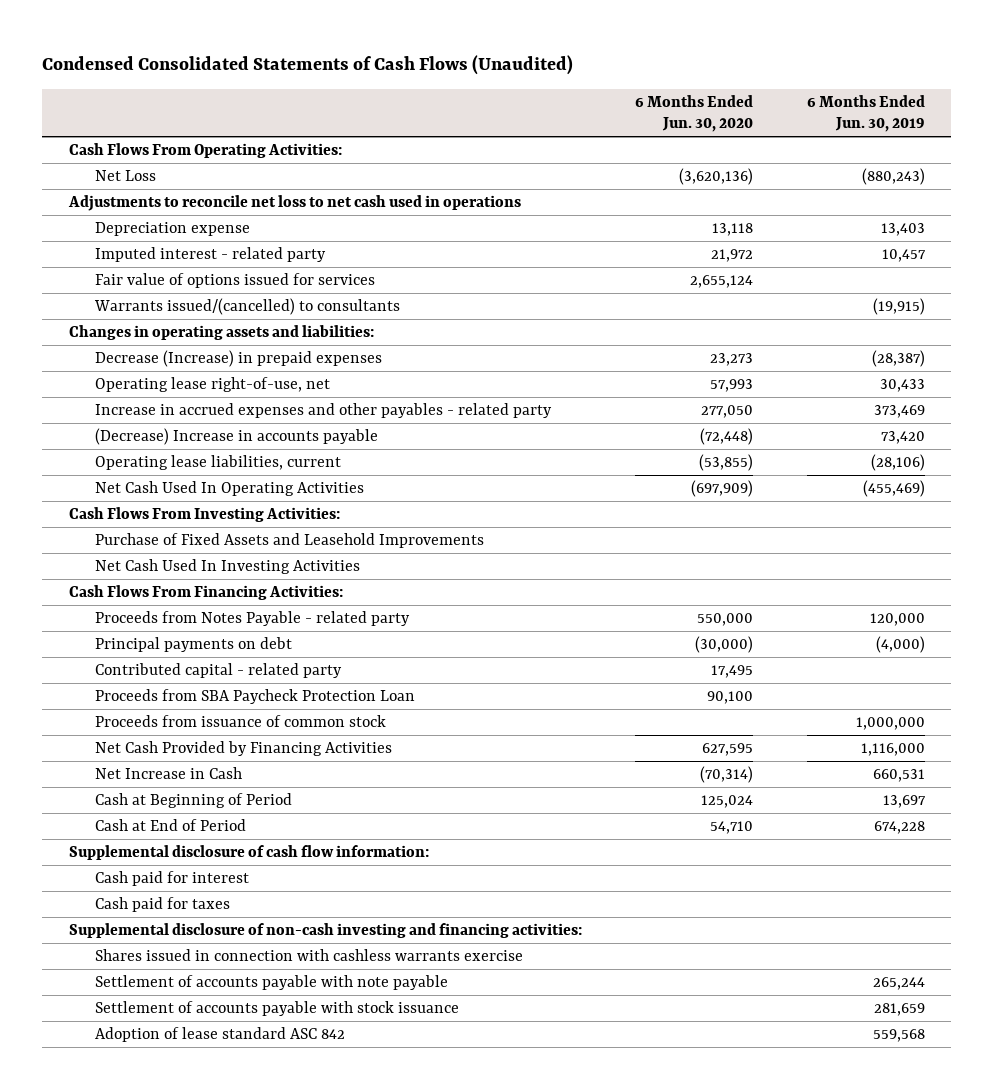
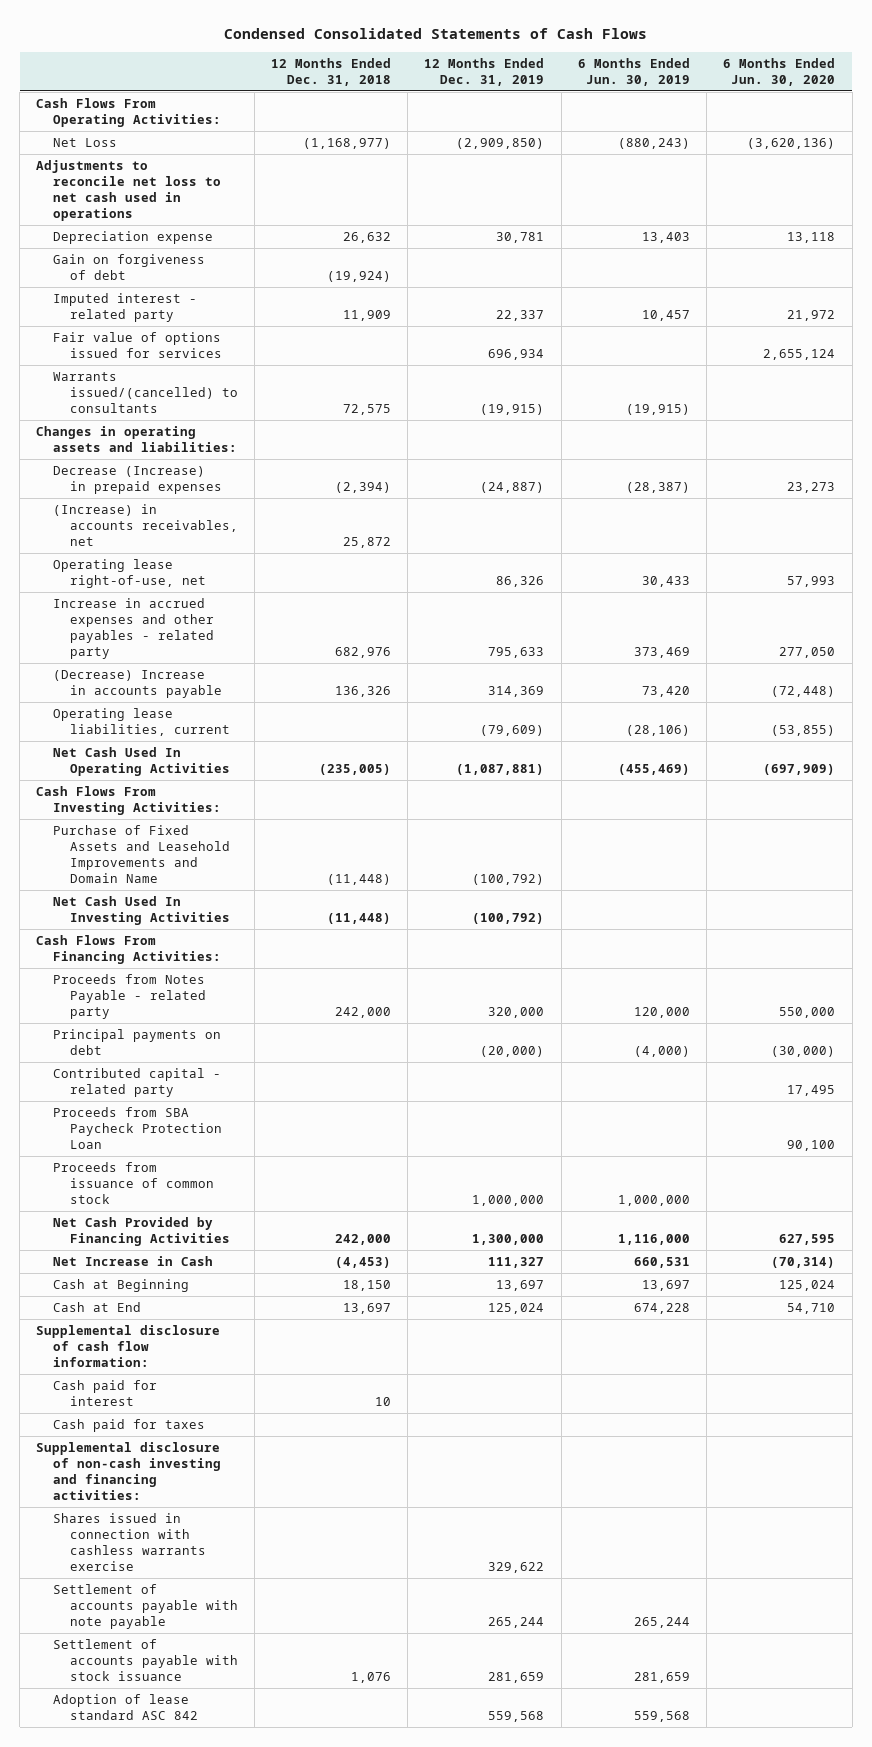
- Condensed Consolidated Statements of Cash Flows (Unaudited)
+ Condensed Consolidated Statements of Cash Flows
- | 6 Months Ended Jun. 30, 2020 | 6 Months Ended Jun. 30, 2019
+ | 12 Months Ended Dec. 31, 2018 | 12 Months Ended Dec. 31, 2019 | 6 Months Ended Jun. 30, 2019 | 6 Months Ended Jun. 30, 2020
+ Gain on forgiveness of debt | (19,924) | | |
+ (Increase) in accounts receivables, net | 25,872 | | |
- Purchase of Fixed Assets and Leasehold Improvements
+ Purchase of Fixed Assets and Leasehold Improvements and Domain Name | (11,448) | (100,792) | |
- Cash at Beginning of Period | 125,024 | 13,697
- Cash at End of Period | 54,710 | 674,228
+ Cash at Beginning | 18,150 | 13,697 | 13,697 | 125,024
+ Cash at End | 13,697 | 125,024 | 674,228 | 54,710

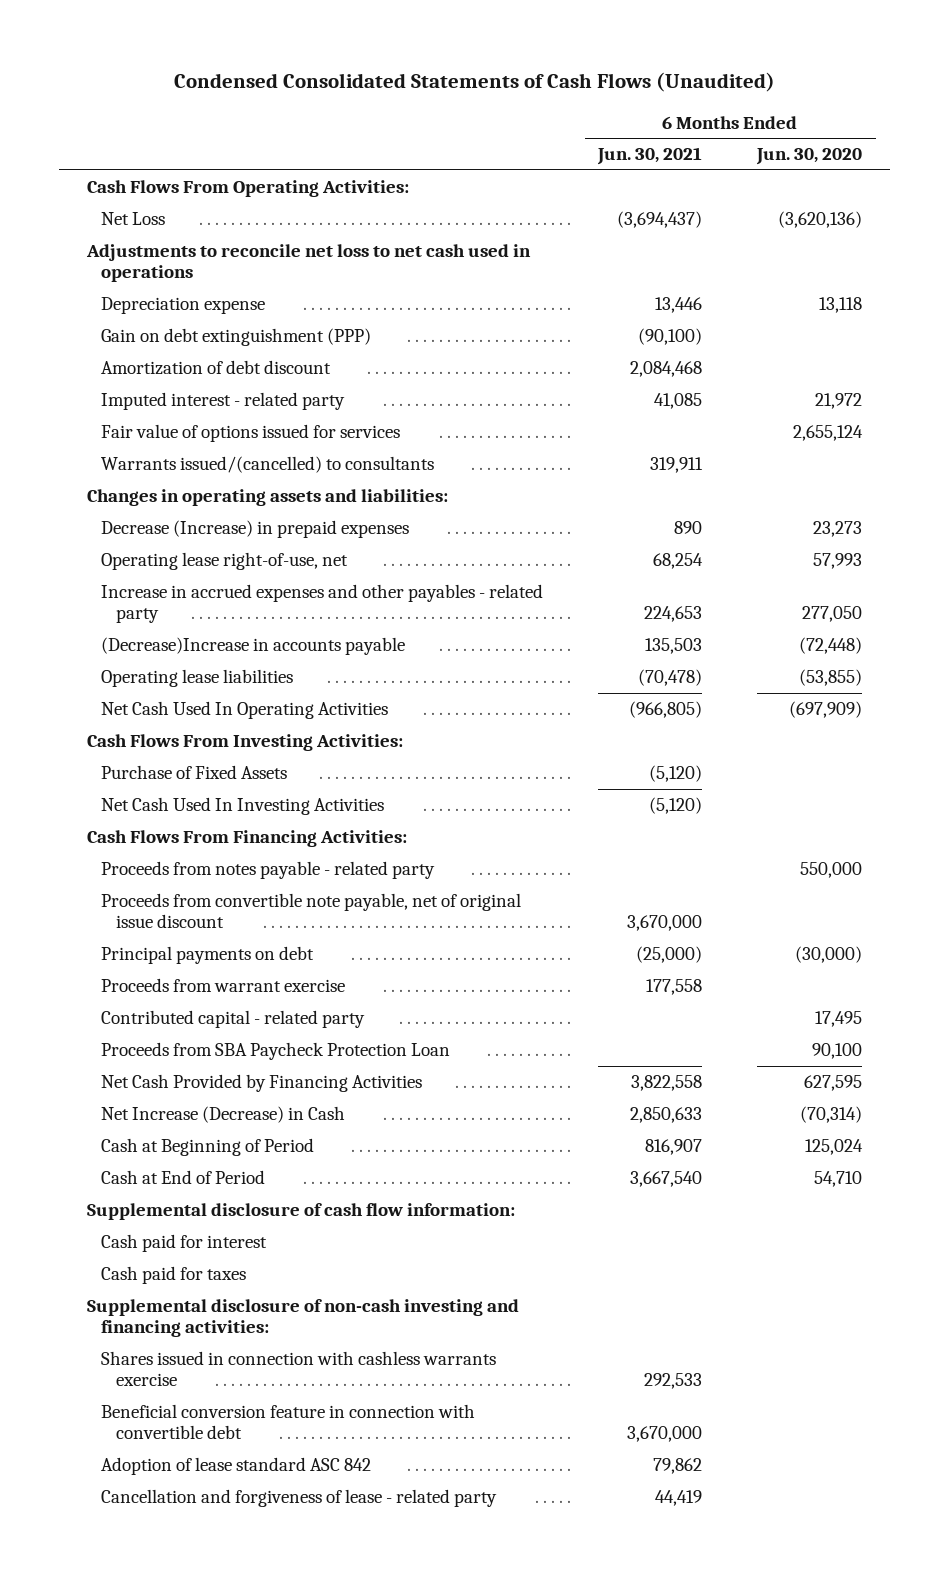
- Condensed Consolidated Statements of Cash Flows
+ Condensed Consolidated Statements of Cash Flows (Unaudited)
- | 12 Months Ended Dec. 31, 2018 | 12 Months Ended Dec. 31, 2019 | 6 Months Ended Jun. 30, 2019 | 6 Months Ended Jun. 30, 2020
+ | 6 Months Ended Jun. 30, 2021 | 6 Months Ended Jun. 30, 2020
- Gain on forgiveness of debt | (19,924) | | |
+ Gain on debt extinguishment (PPP) | (90,100) |
+ Amortization of debt discount | 2,084,468 |
- (Increase) in accounts receivables, net | 25,872 | | |
- (Decrease) Increase in accounts payable | 136,326 | 314,369 | 73,420 | (72,448)
- Operating lease liabilities, current | | (79,609) | (28,106) | (53,855)
+ (Decrease)Increase in accounts payable | 135,503 | (72,448)
+ Operating lease liabilities | (70,478) | (53,855)
- Purchase of Fixed Assets and Leasehold Improvements and Domain Name | (11,448) | (100,792) | |
+ Purchase of Fixed Assets | (5,120) |
- Proceeds from Notes Payable - related party | 242,000 | 320,000 | 120,000 | 550,000
+ Proceeds from notes payable - related party | | 550,000
+ Proceeds from convertible note payable, net of original issue discount | 3,670,000 |
+ Proceeds from warrant exercise | 177,558 |
- Proceeds from issuance of common stock | | 1,000,000 | 1,000,000 |
- Net Increase in Cash | (4,453) | 111,327 | 660,531 | (70,314)
- Cash at Beginning | 18,150 | 13,697 | 13,697 | 125,024
- Cash at End | 13,697 | 125,024 | 674,228 | 54,710
+ Net Increase (Decrease) in Cash | 2,850,633 | (70,314)
+ Cash at Beginning of Period | 816,907 | 125,024
+ Cash at End of Period | 3,667,540 | 54,710
- Settlement of accounts payable with note payable | | 265,244 | 265,244 |
- Settlement of accounts payable with stock issuance | 1,076 | 281,659 | 281,659 |
+ Beneficial conversion feature in connection with convertible debt | 3,670,000 |
+ Cancellation and forgiveness of lease - related party | 44,419 |

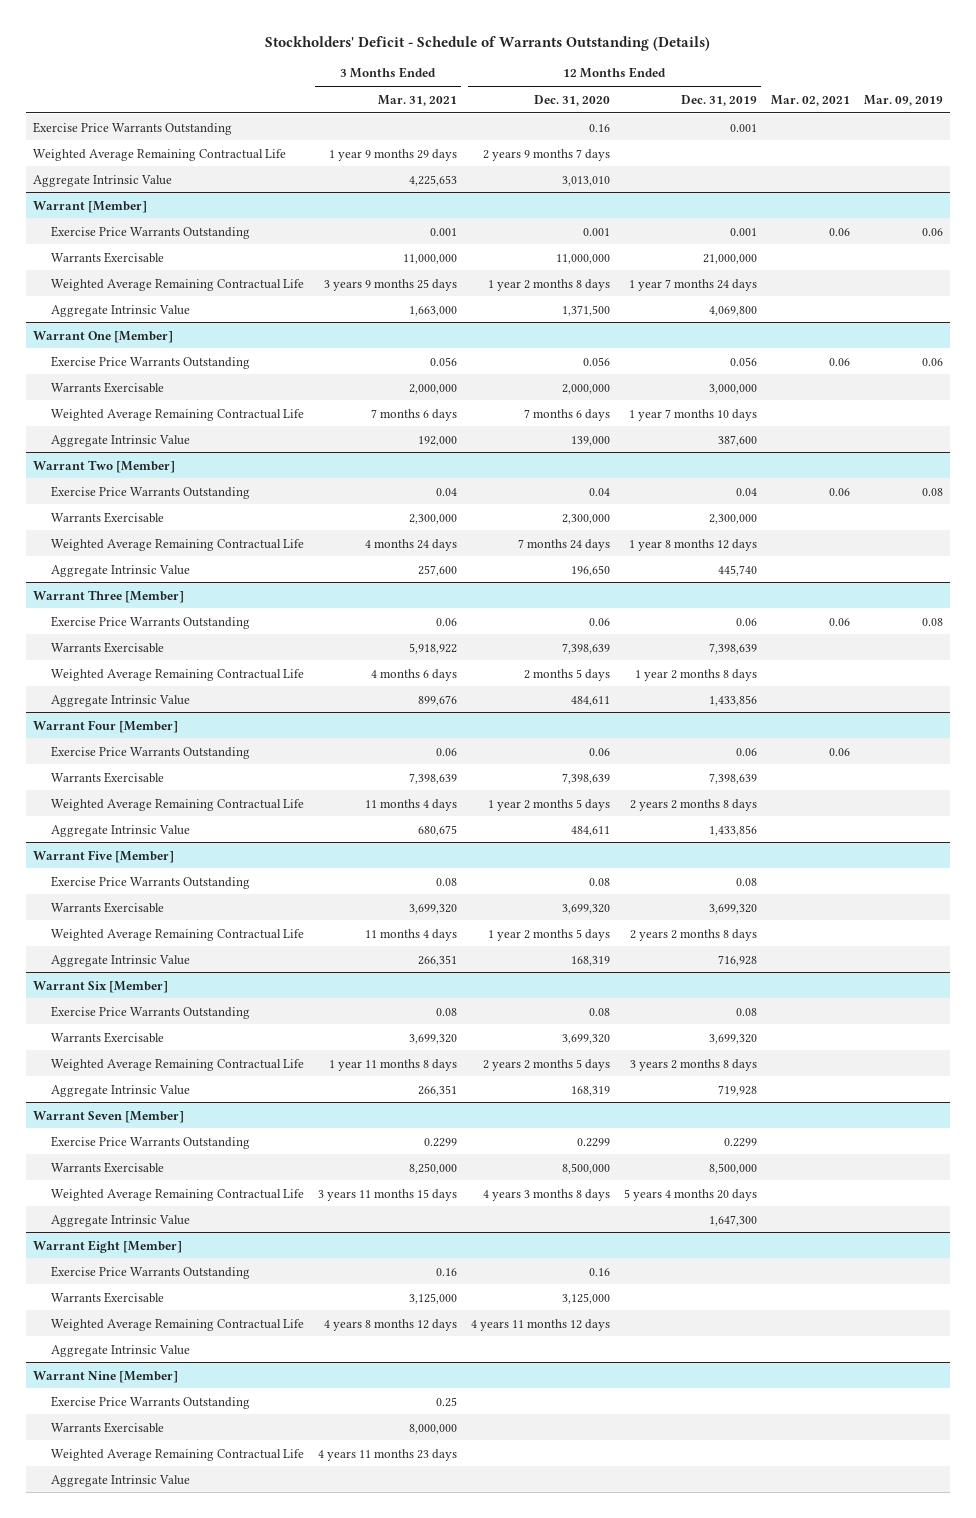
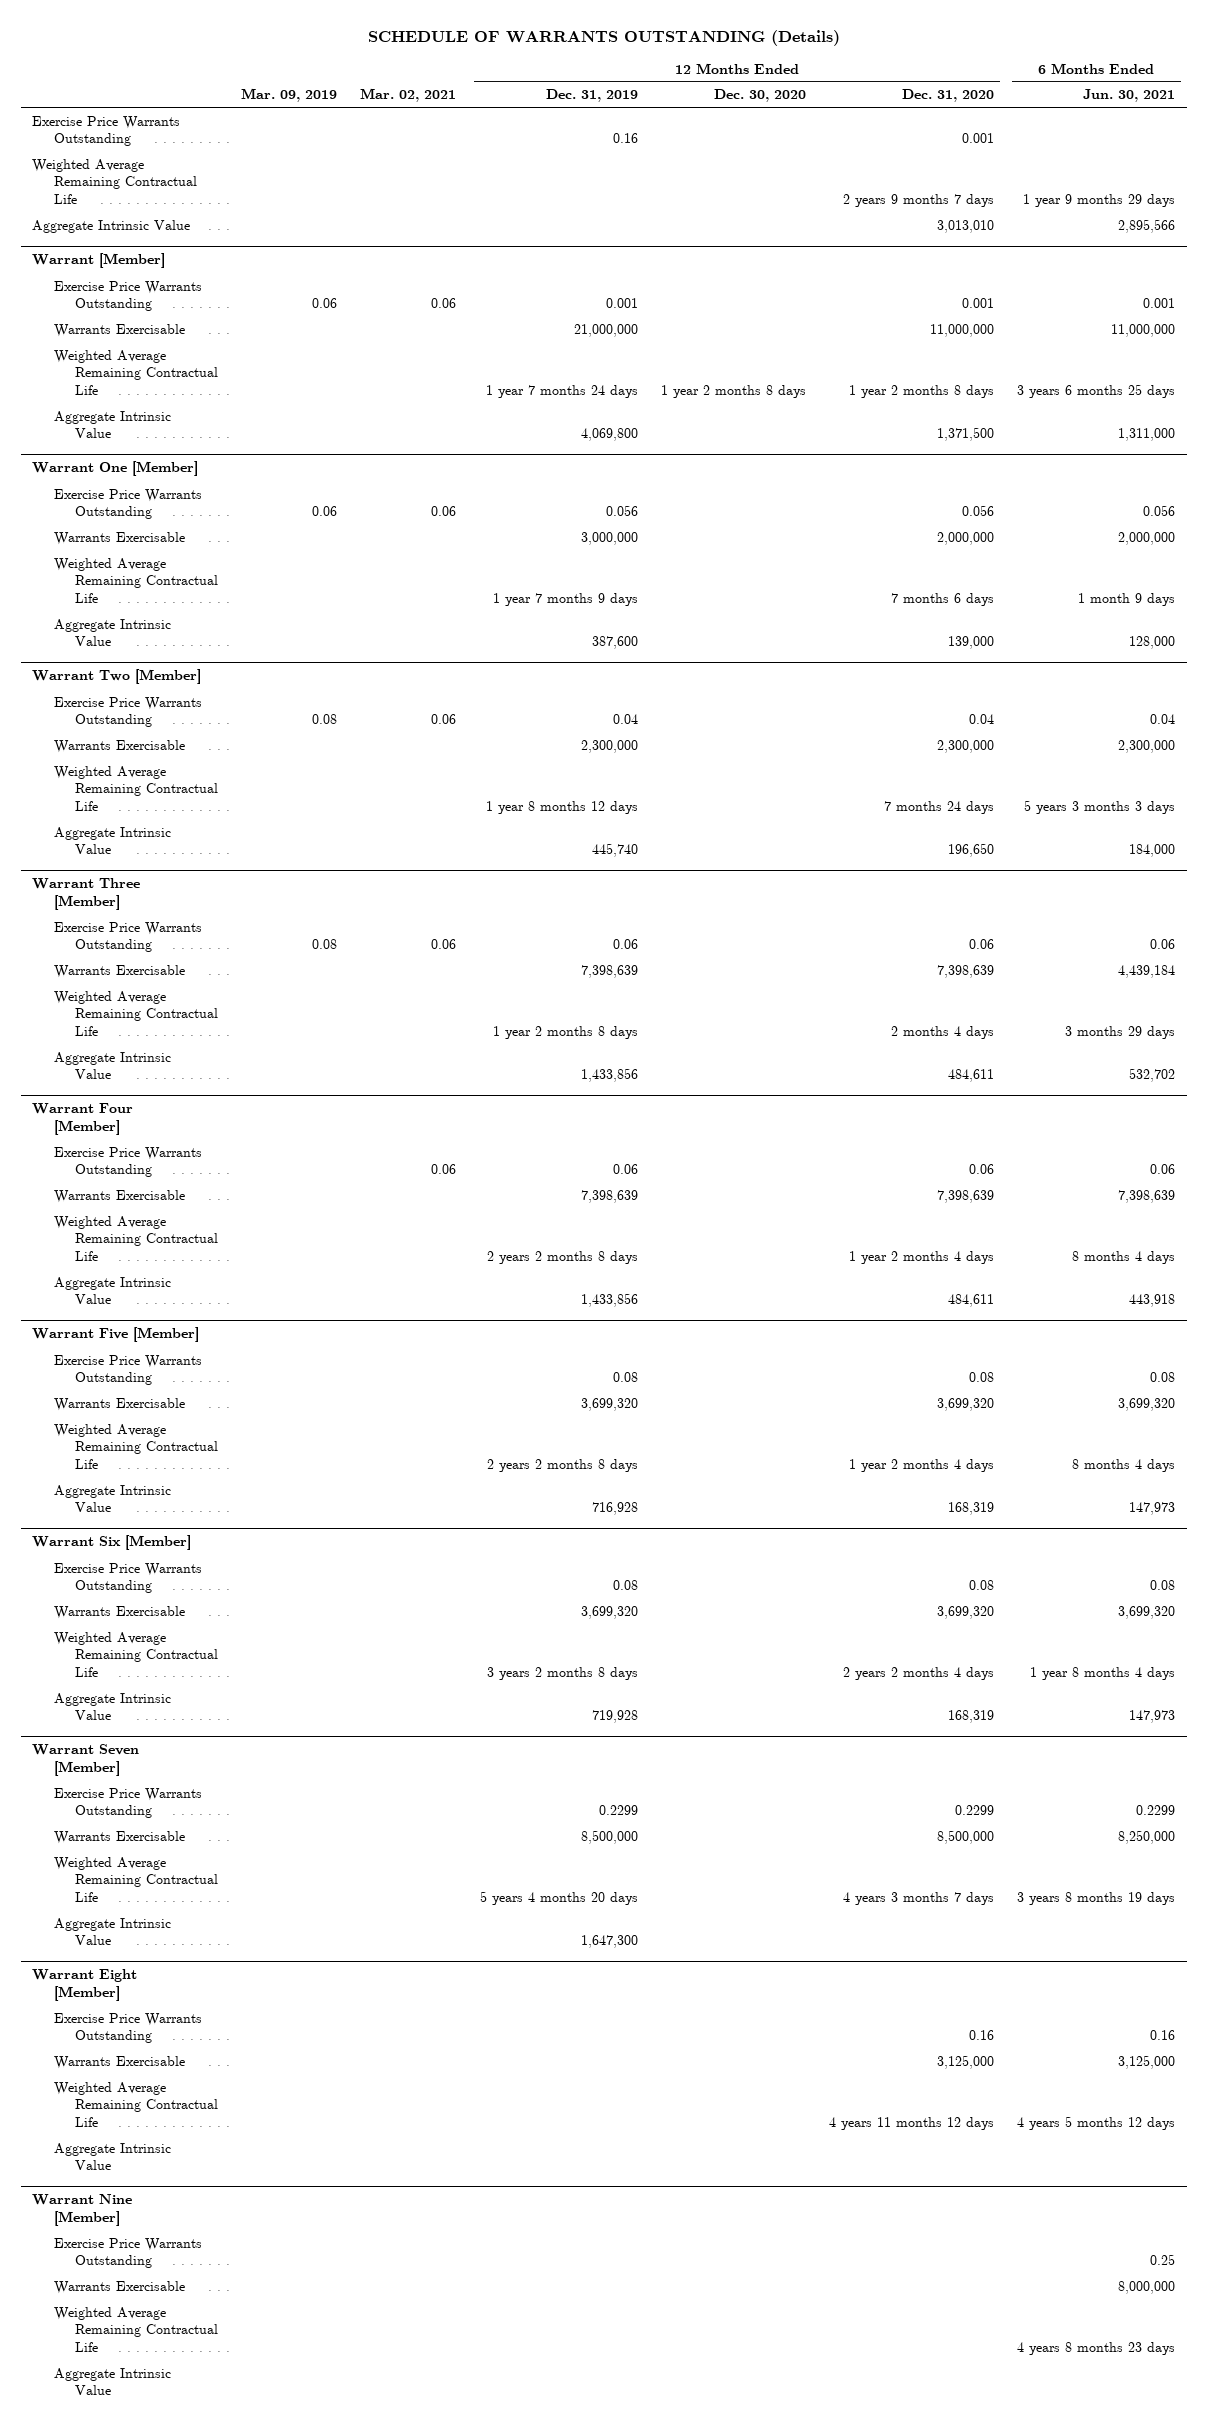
- Stockholders' Deficit - Schedule of Warrants Outstanding (Details)
+ SCHEDULE OF WARRANTS OUTSTANDING (Details)
- | 3 Months Ended Mar. 31, 2021 | 12 Months Ended Dec. 31, 2020 | 12 Months Ended Dec. 31, 2019 | Mar. 02, 2021 | Mar. 09, 2019
+ | Mar. 09, 2019 | Mar. 02, 2021 | 12 Months Ended Dec. 31, 2019 | 12 Months Ended Dec. 30, 2020 | 12 Months Ended Dec. 31, 2020 | 6 Months Ended Jun. 30, 2021
- Exercise Price Warrants Outstanding | | 0.16 | 0.001 | |
+ Exercise Price Warrants Outstanding | | | 0.16 | | 0.001 |
@ Warrant One [Member]
- Weighted Average Remaining Contractual Life | 7 months 6 days | 7 months 6 days | 1 year 7 months 10 days | |
+ Weighted Average Remaining Contractual Life | | | 1 year 7 months 9 days | | 7 months 6 days | 1 month 9 days
@ Warrant Three [Member]
- Weighted Average Remaining Contractual Life | 4 months 6 days | 2 months 5 days | 1 year 2 months 8 days | |
+ Weighted Average Remaining Contractual Life | | | 1 year 2 months 8 days | | 2 months 4 days | 3 months 29 days
@ Warrant Four [Member]
- Weighted Average Remaining Contractual Life | 11 months 4 days | 1 year 2 months 5 days | 2 years 2 months 8 days | |
+ Weighted Average Remaining Contractual Life | | | 2 years 2 months 8 days | | 1 year 2 months 4 days | 8 months 4 days
@ Warrant Five [Member]
- Weighted Average Remaining Contractual Life | 11 months 4 days | 1 year 2 months 5 days | 2 years 2 months 8 days | |
+ Weighted Average Remaining Contractual Life | | | 2 years 2 months 8 days | | 1 year 2 months 4 days | 8 months 4 days
@ Warrant Six [Member]
- Weighted Average Remaining Contractual Life | 1 year 11 months 8 days | 2 years 2 months 5 days | 3 years 2 months 8 days | |
+ Weighted Average Remaining Contractual Life | | | 3 years 2 months 8 days | | 2 years 2 months 4 days | 1 year 8 months 4 days
@ Warrant Seven [Member]
- Weighted Average Remaining Contractual Life | 3 years 11 months 15 days | 4 years 3 months 8 days | 5 years 4 months 20 days | |
+ Weighted Average Remaining Contractual Life | | | 5 years 4 months 20 days | | 4 years 3 months 7 days | 3 years 8 months 19 days

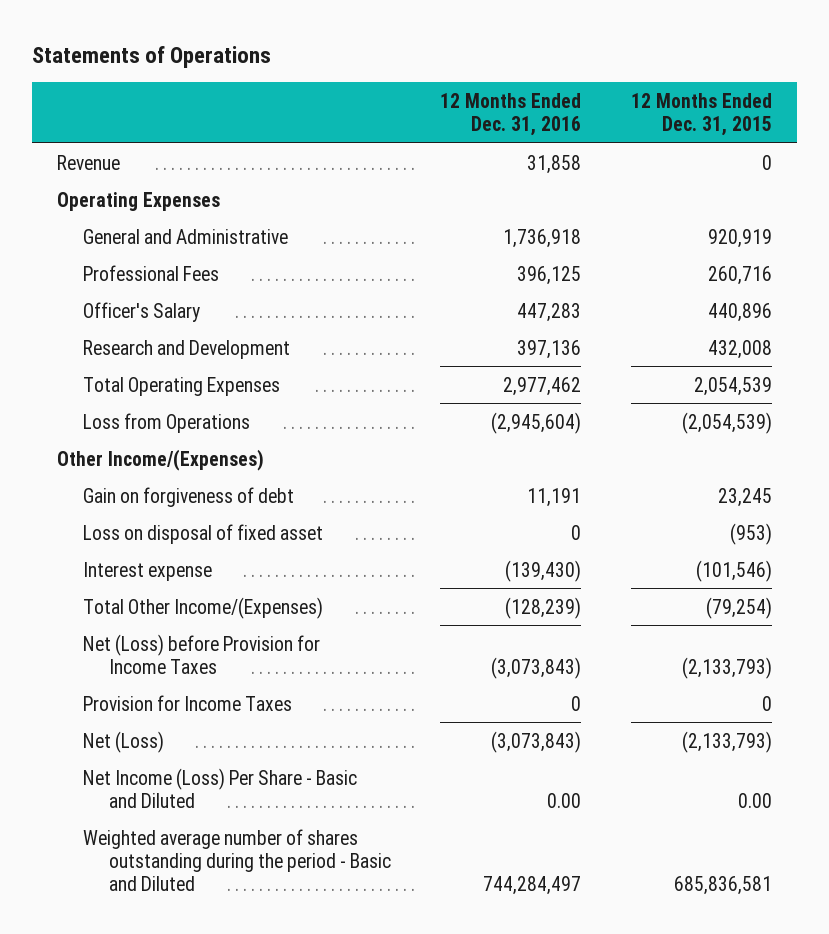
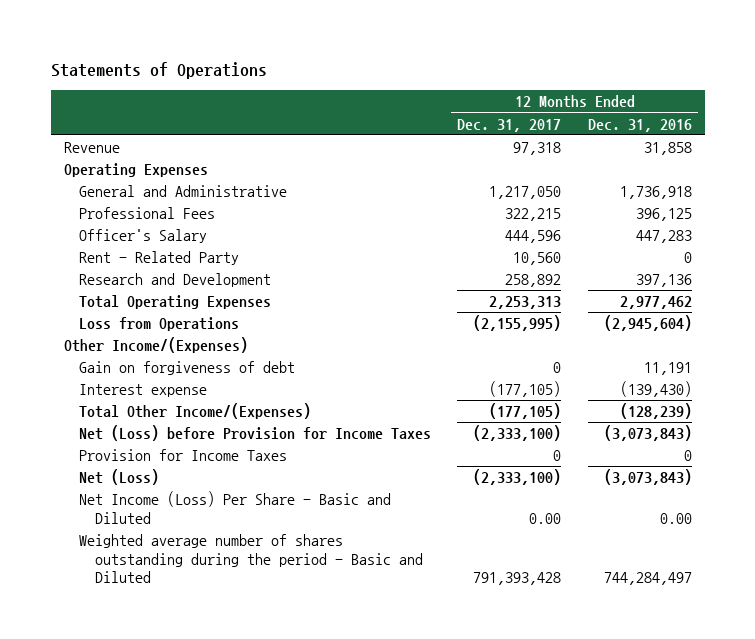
- | 12 Months Ended Dec. 31, 2016 | 12 Months Ended Dec. 31, 2015
+ | 12 Months Ended Dec. 31, 2017 | 12 Months Ended Dec. 31, 2016
+ Rent - Related Party | 10,560 | 0
- Loss on disposal of fixed asset | 0 | (953)

